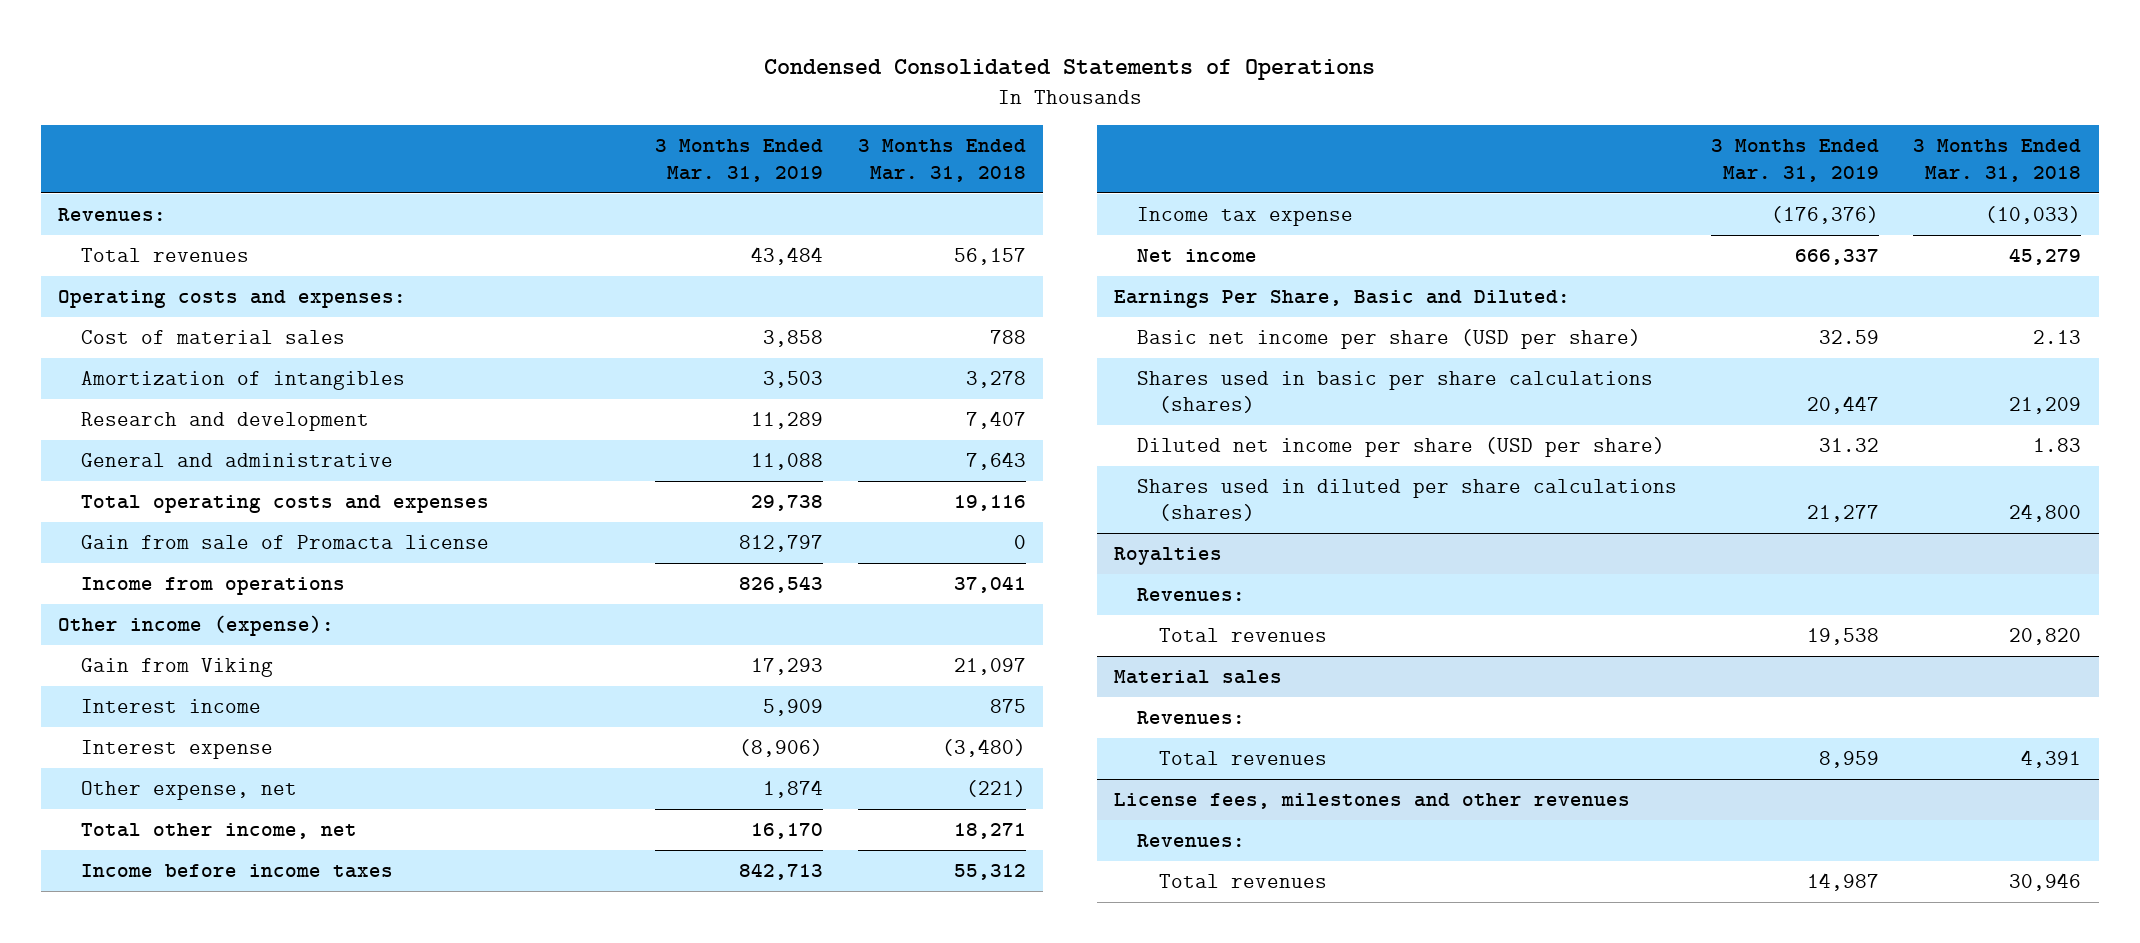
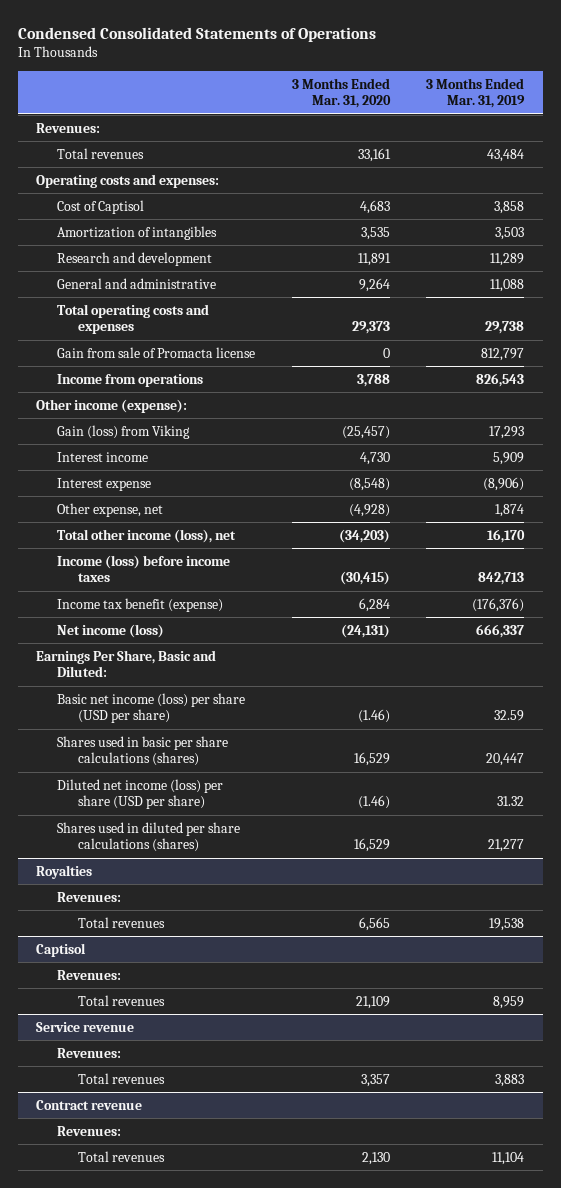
- | 3 Months Ended Mar. 31, 2019 | 3 Months Ended Mar. 31, 2018
+ | 3 Months Ended Mar. 31, 2020 | 3 Months Ended Mar. 31, 2019
- Cost of material sales | 3,858 | 788
+ Cost of Captisol | 4,683 | 3,858
- Gain from Viking | 17,293 | 21,097
+ Gain (loss) from Viking | (25,457) | 17,293
- Total other income, net | 16,170 | 18,271
- Income before income taxes | 842,713 | 55,312
- Income tax expense | (176,376) | (10,033)
- Net income | 666,337 | 45,279
+ Total other income (loss), net | (34,203) | 16,170
+ Income (loss) before income taxes | (30,415) | 842,713
+ Income tax benefit (expense) | 6,284 | (176,376)
+ Net income (loss) | (24,131) | 666,337
- Basic net income per share (USD per share) | 32.59 | 2.13
+ Basic net income (loss) per share (USD per share) | (1.46) | 32.59
- Diluted net income per share (USD per share) | 31.32 | 1.83
+ Diluted net income (loss) per share (USD per share) | (1.46) | 31.32
- Material sales
+ Captisol
- License fees, milestones and other revenues
+ Service revenue
- Total revenues | 14,987 | 30,946
+ Total revenues | 3,357 | 3,883
+ Contract revenue
+ Revenues:
+ Total revenues | 2,130 | 11,104

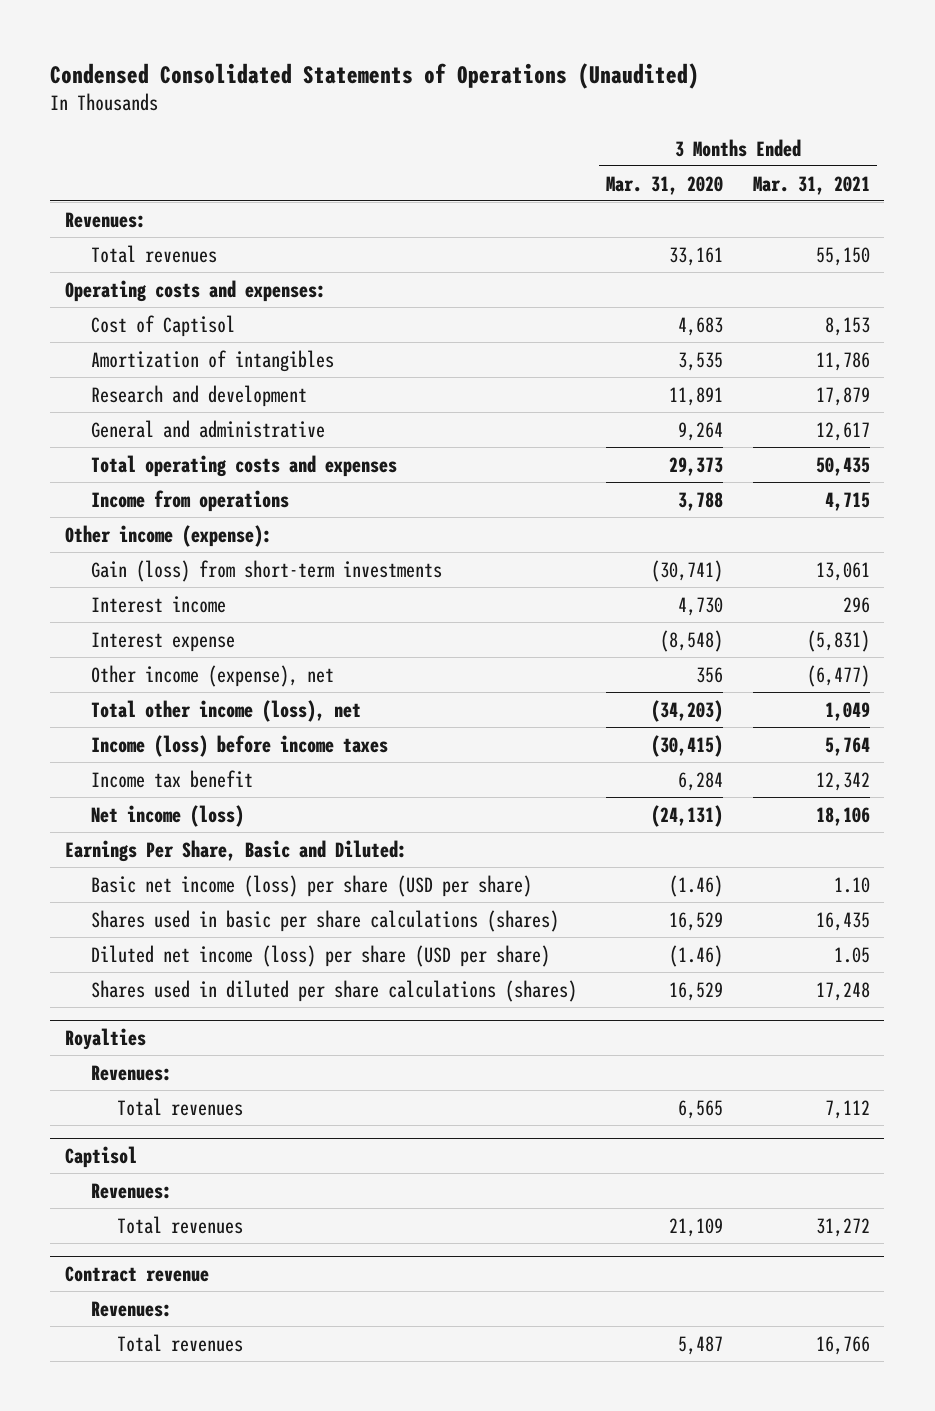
- Condensed Consolidated Statements of Operations
+ Condensed Consolidated Statements of Operations (Unaudited)
- | 3 Months Ended Mar. 31, 2020 | 3 Months Ended Mar. 31, 2019
+ | 3 Months Ended Mar. 31, 2020 | 3 Months Ended Mar. 31, 2021
- Gain from sale of Promacta license | 0 | 812,797
- Gain (loss) from Viking | (25,457) | 17,293
+ Gain (loss) from short-term investments | (30,741) | 13,061
- Other expense, net | (4,928) | 1,874
+ Other income (expense), net | 356 | (6,477)
- Income tax benefit (expense) | 6,284 | (176,376)
+ Income tax benefit | 6,284 | 12,342
- Service revenue
- Revenues:
- Total revenues | 3,357 | 3,883
@ Contract revenue
- Total revenues | 2,130 | 11,104
+ Total revenues | 5,487 | 16,766

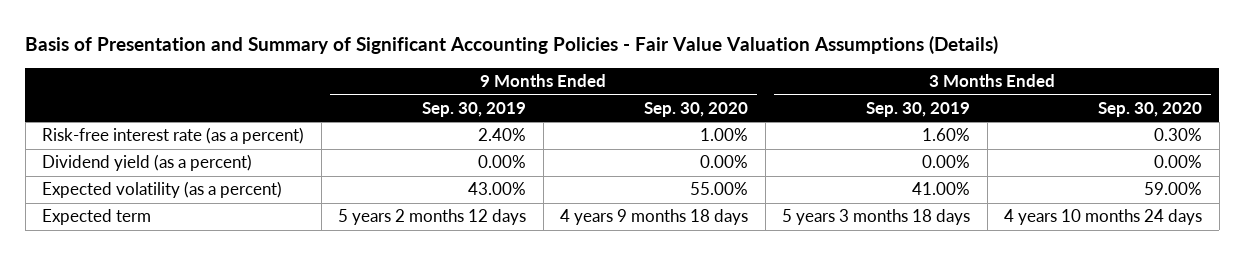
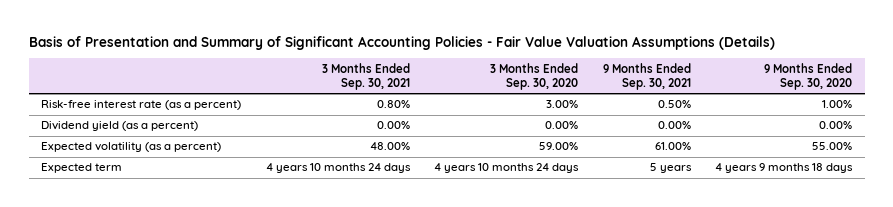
- | 9 Months Ended Sep. 30, 2019 | 9 Months Ended Sep. 30, 2020 | 3 Months Ended Sep. 30, 2019 | 3 Months Ended Sep. 30, 2020
+ | 3 Months Ended Sep. 30, 2021 | 3 Months Ended Sep. 30, 2020 | 9 Months Ended Sep. 30, 2021 | 9 Months Ended Sep. 30, 2020
- Risk-free interest rate (as a percent) | 2.40% | 1.00% | 1.60% | 0.30%
+ Risk-free interest rate (as a percent) | 0.80% | 3.00% | 0.50% | 1.00%

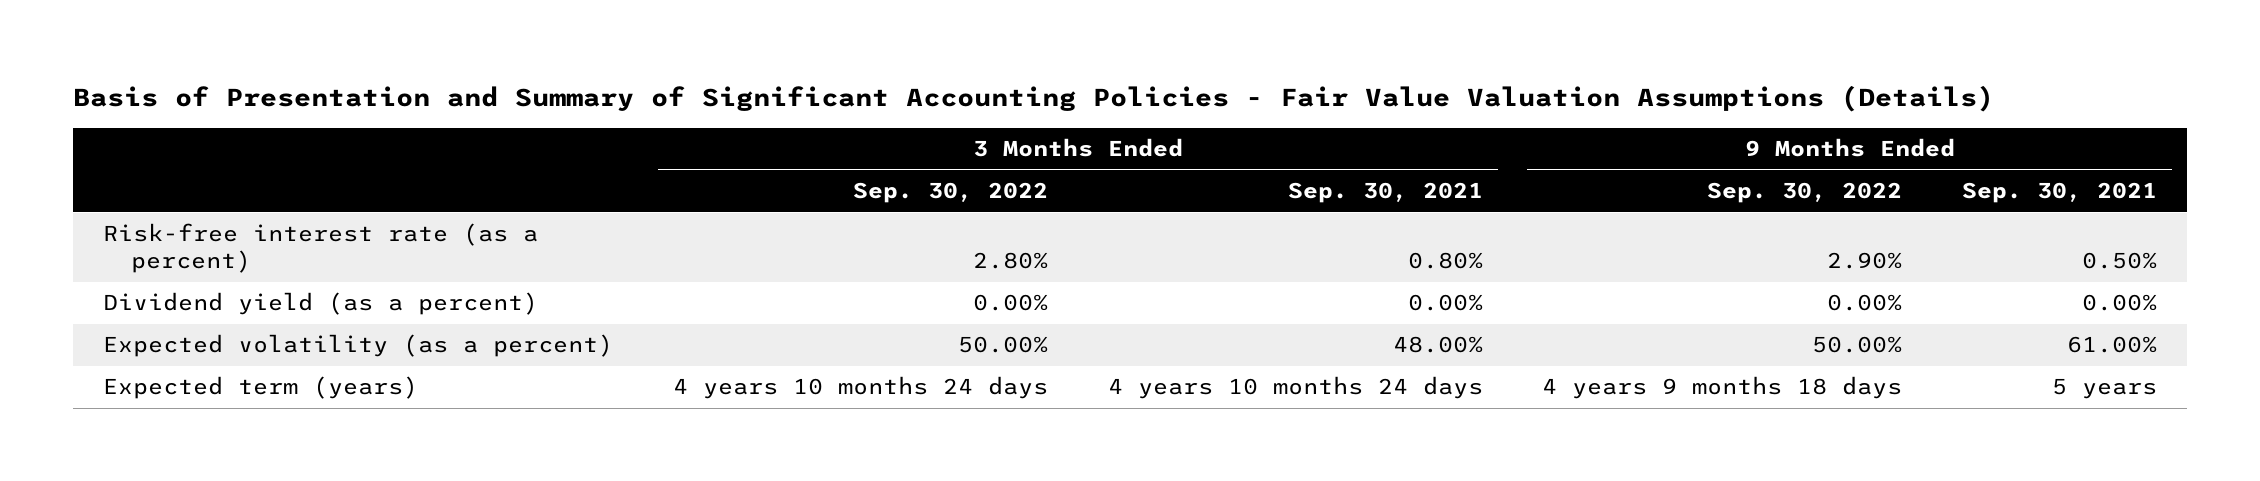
- | 3 Months Ended Sep. 30, 2021 | 3 Months Ended Sep. 30, 2020 | 9 Months Ended Sep. 30, 2021 | 9 Months Ended Sep. 30, 2020
+ | 3 Months Ended Sep. 30, 2022 | 3 Months Ended Sep. 30, 2021 | 9 Months Ended Sep. 30, 2022 | 9 Months Ended Sep. 30, 2021
- Expected term | 4 years 10 months 24 days | 4 years 10 months 24 days | 5 years | 4 years 9 months 18 days
+ Expected term (years) | 4 years 10 months 24 days | 4 years 10 months 24 days | 4 years 9 months 18 days | 5 years

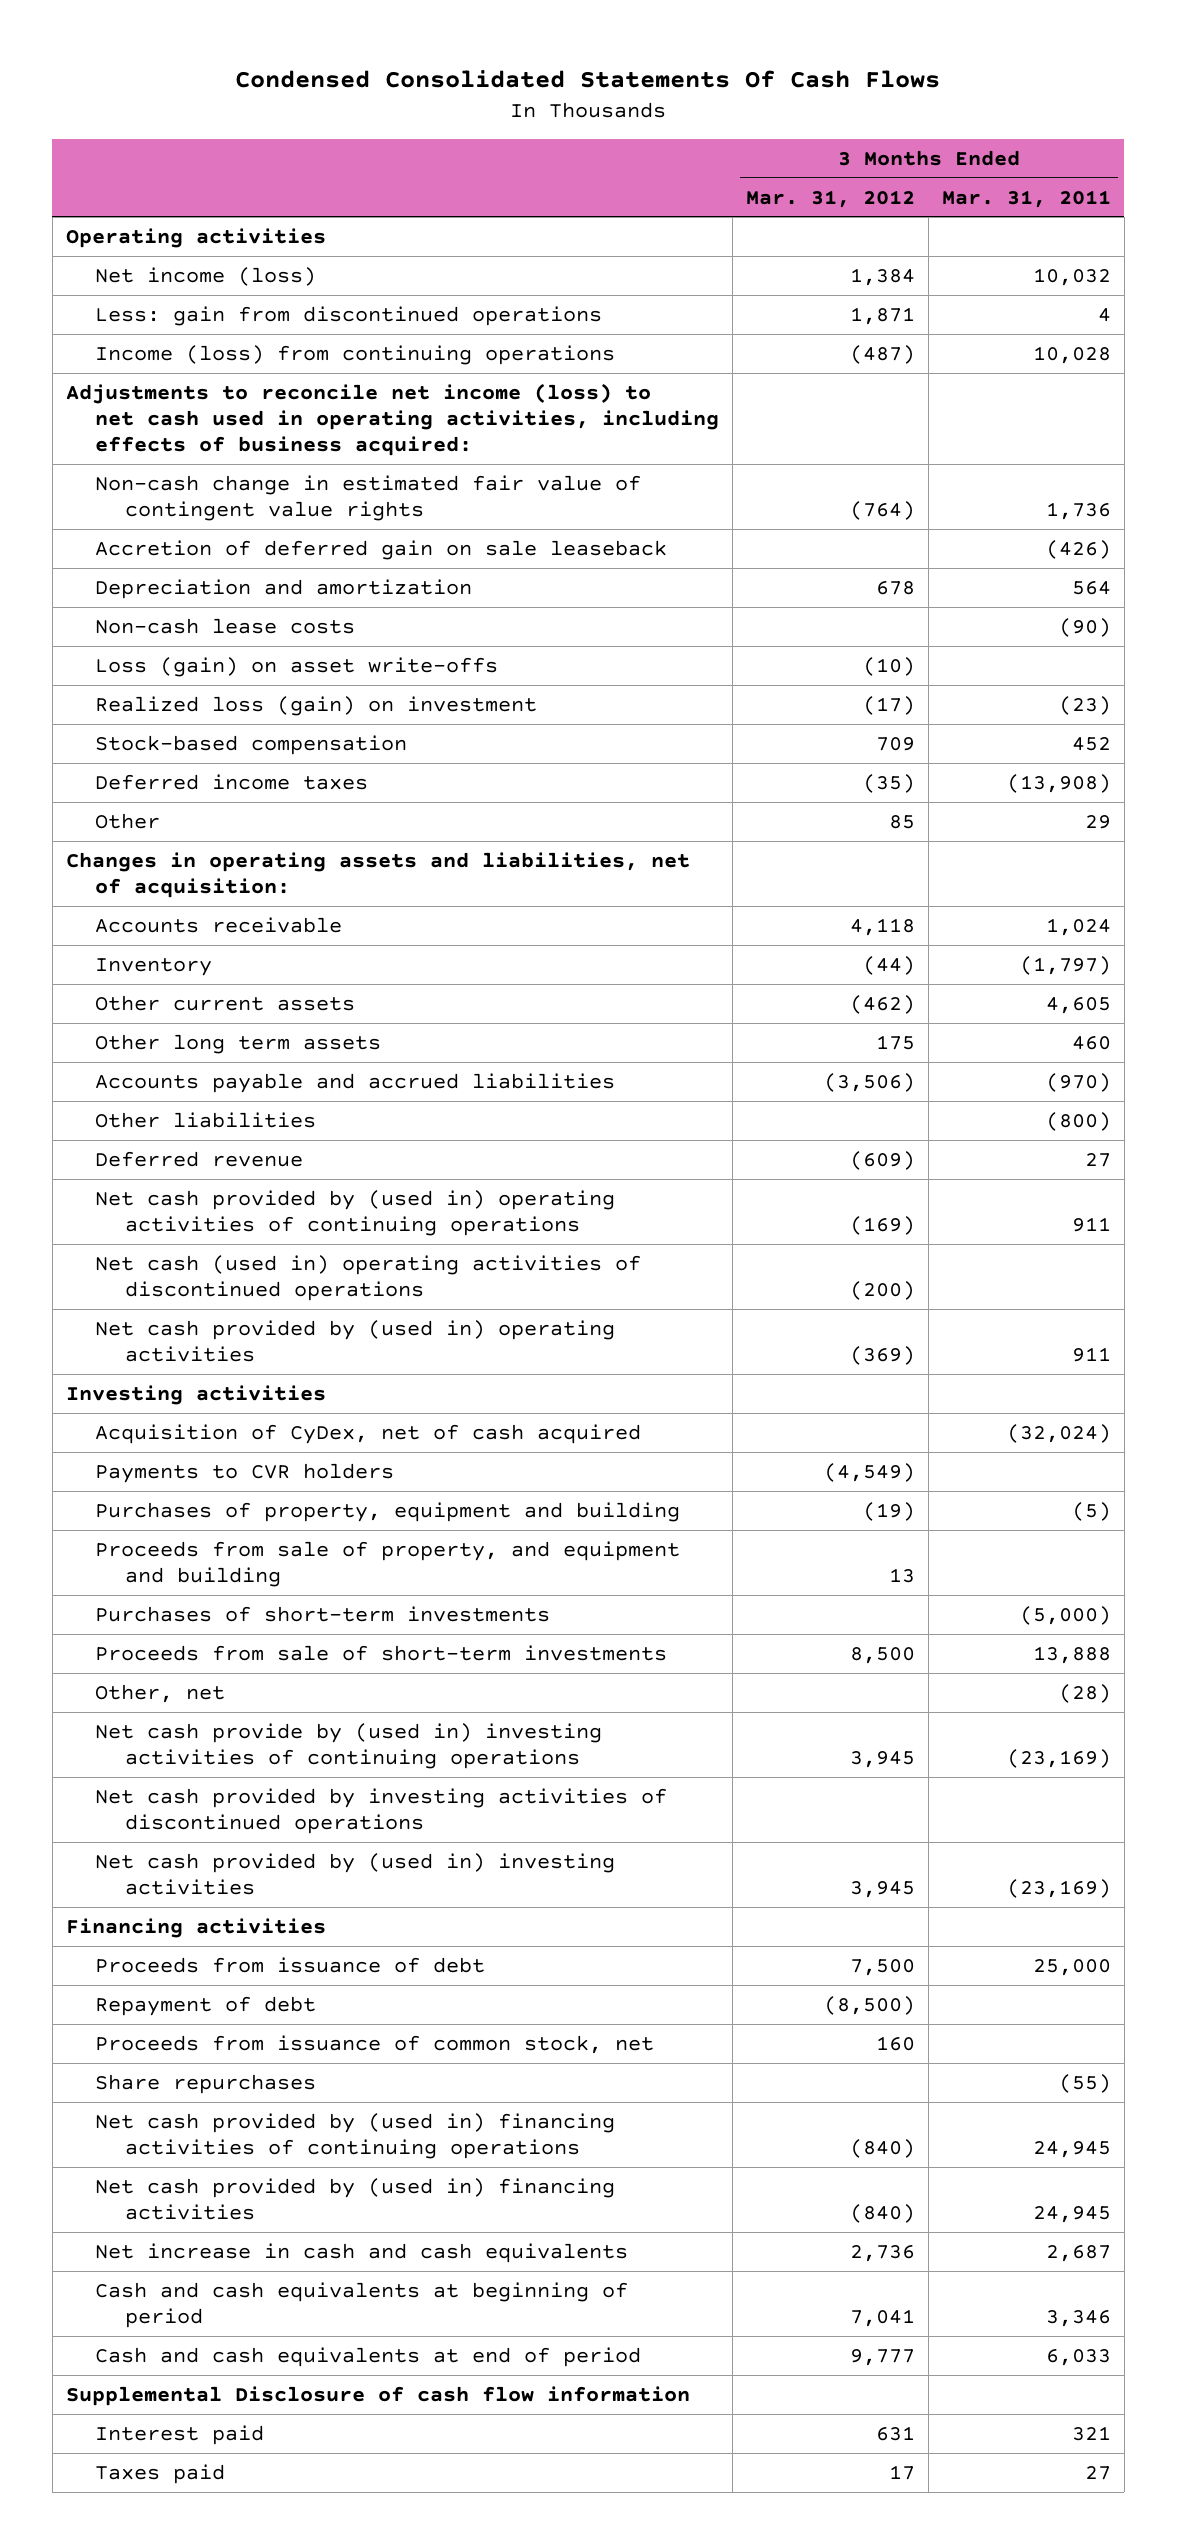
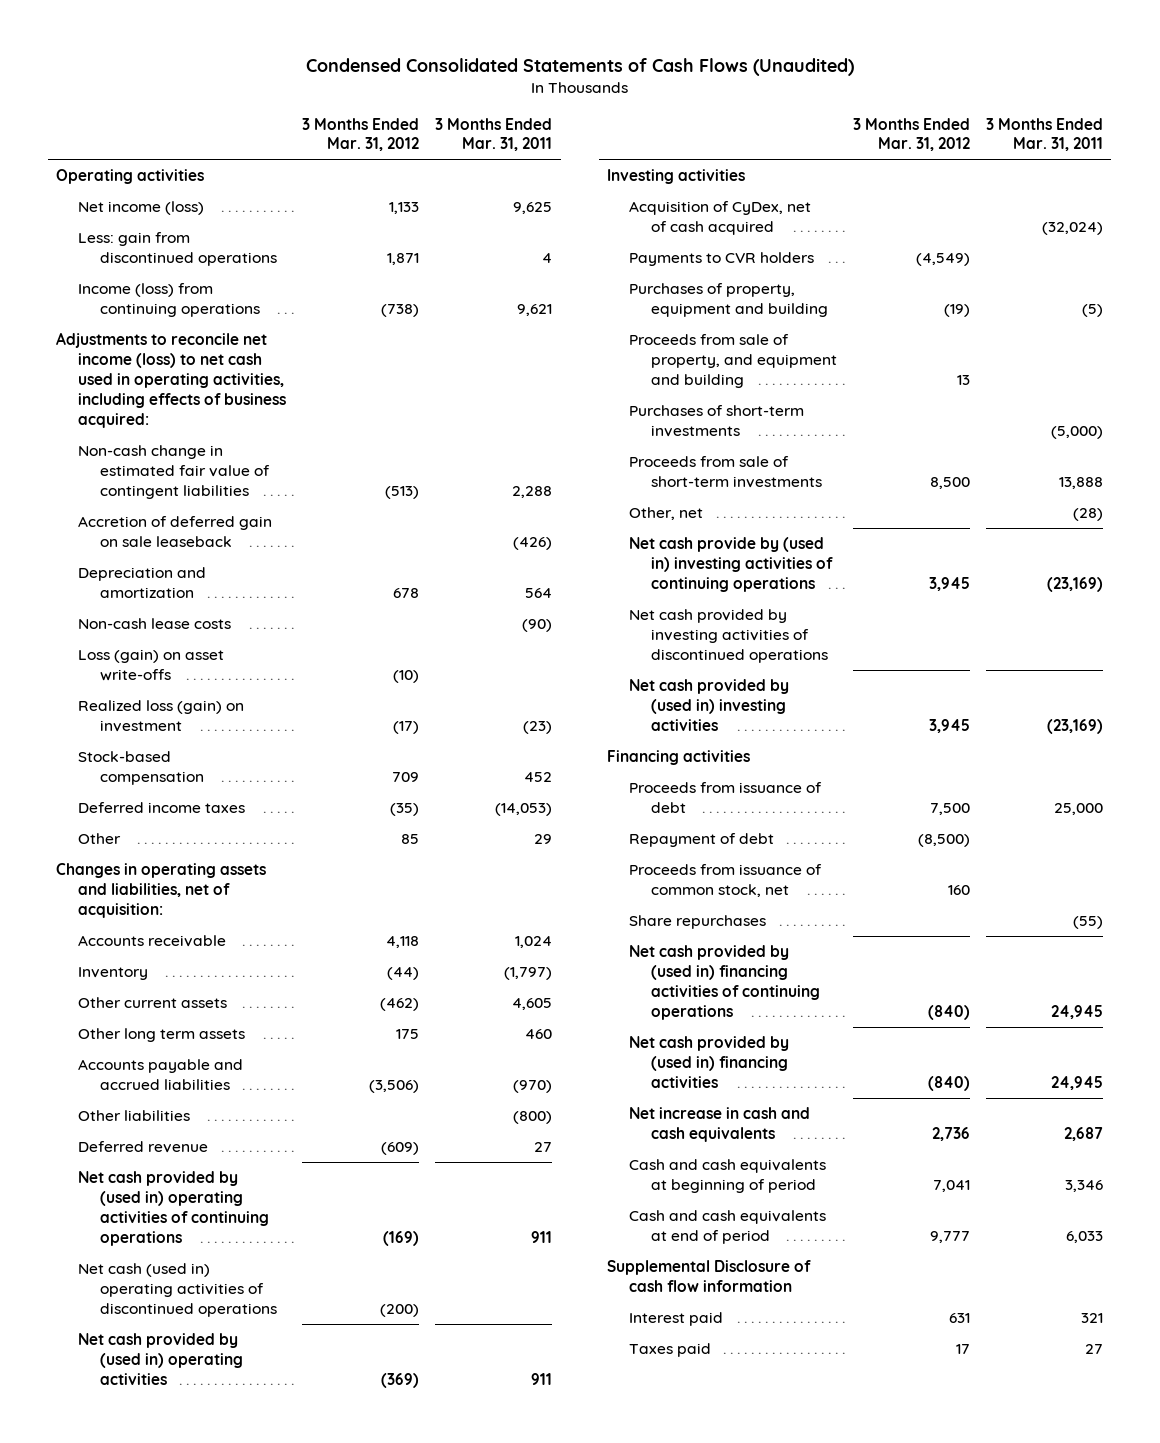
- Condensed Consolidated Statements Of Cash Flows
+ Condensed Consolidated Statements of Cash Flows (Unaudited)
- Net income (loss) | 1,384 | 10,032
+ Net income (loss) | 1,133 | 9,625
- Income (loss) from continuing operations | (487) | 10,028
+ Income (loss) from continuing operations | (738) | 9,621
- Non-cash change in estimated fair value of contingent value rights | (764) | 1,736
+ Non-cash change in estimated fair value of contingent liabilities | (513) | 2,288
- Deferred income taxes | (35) | (13,908)
+ Deferred income taxes | (35) | (14,053)

